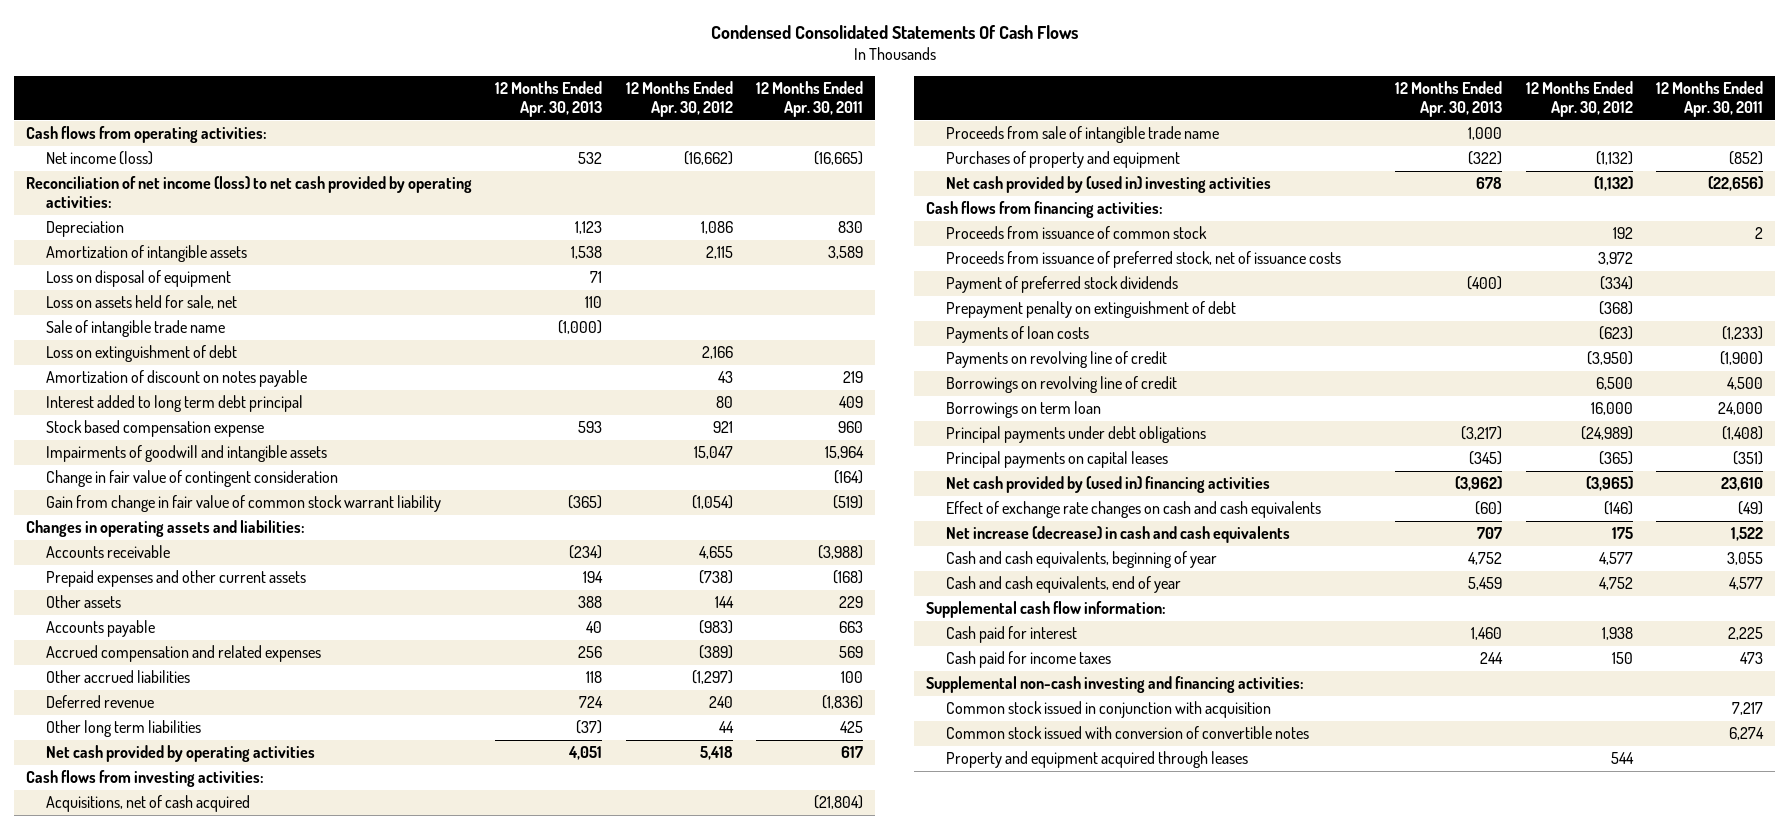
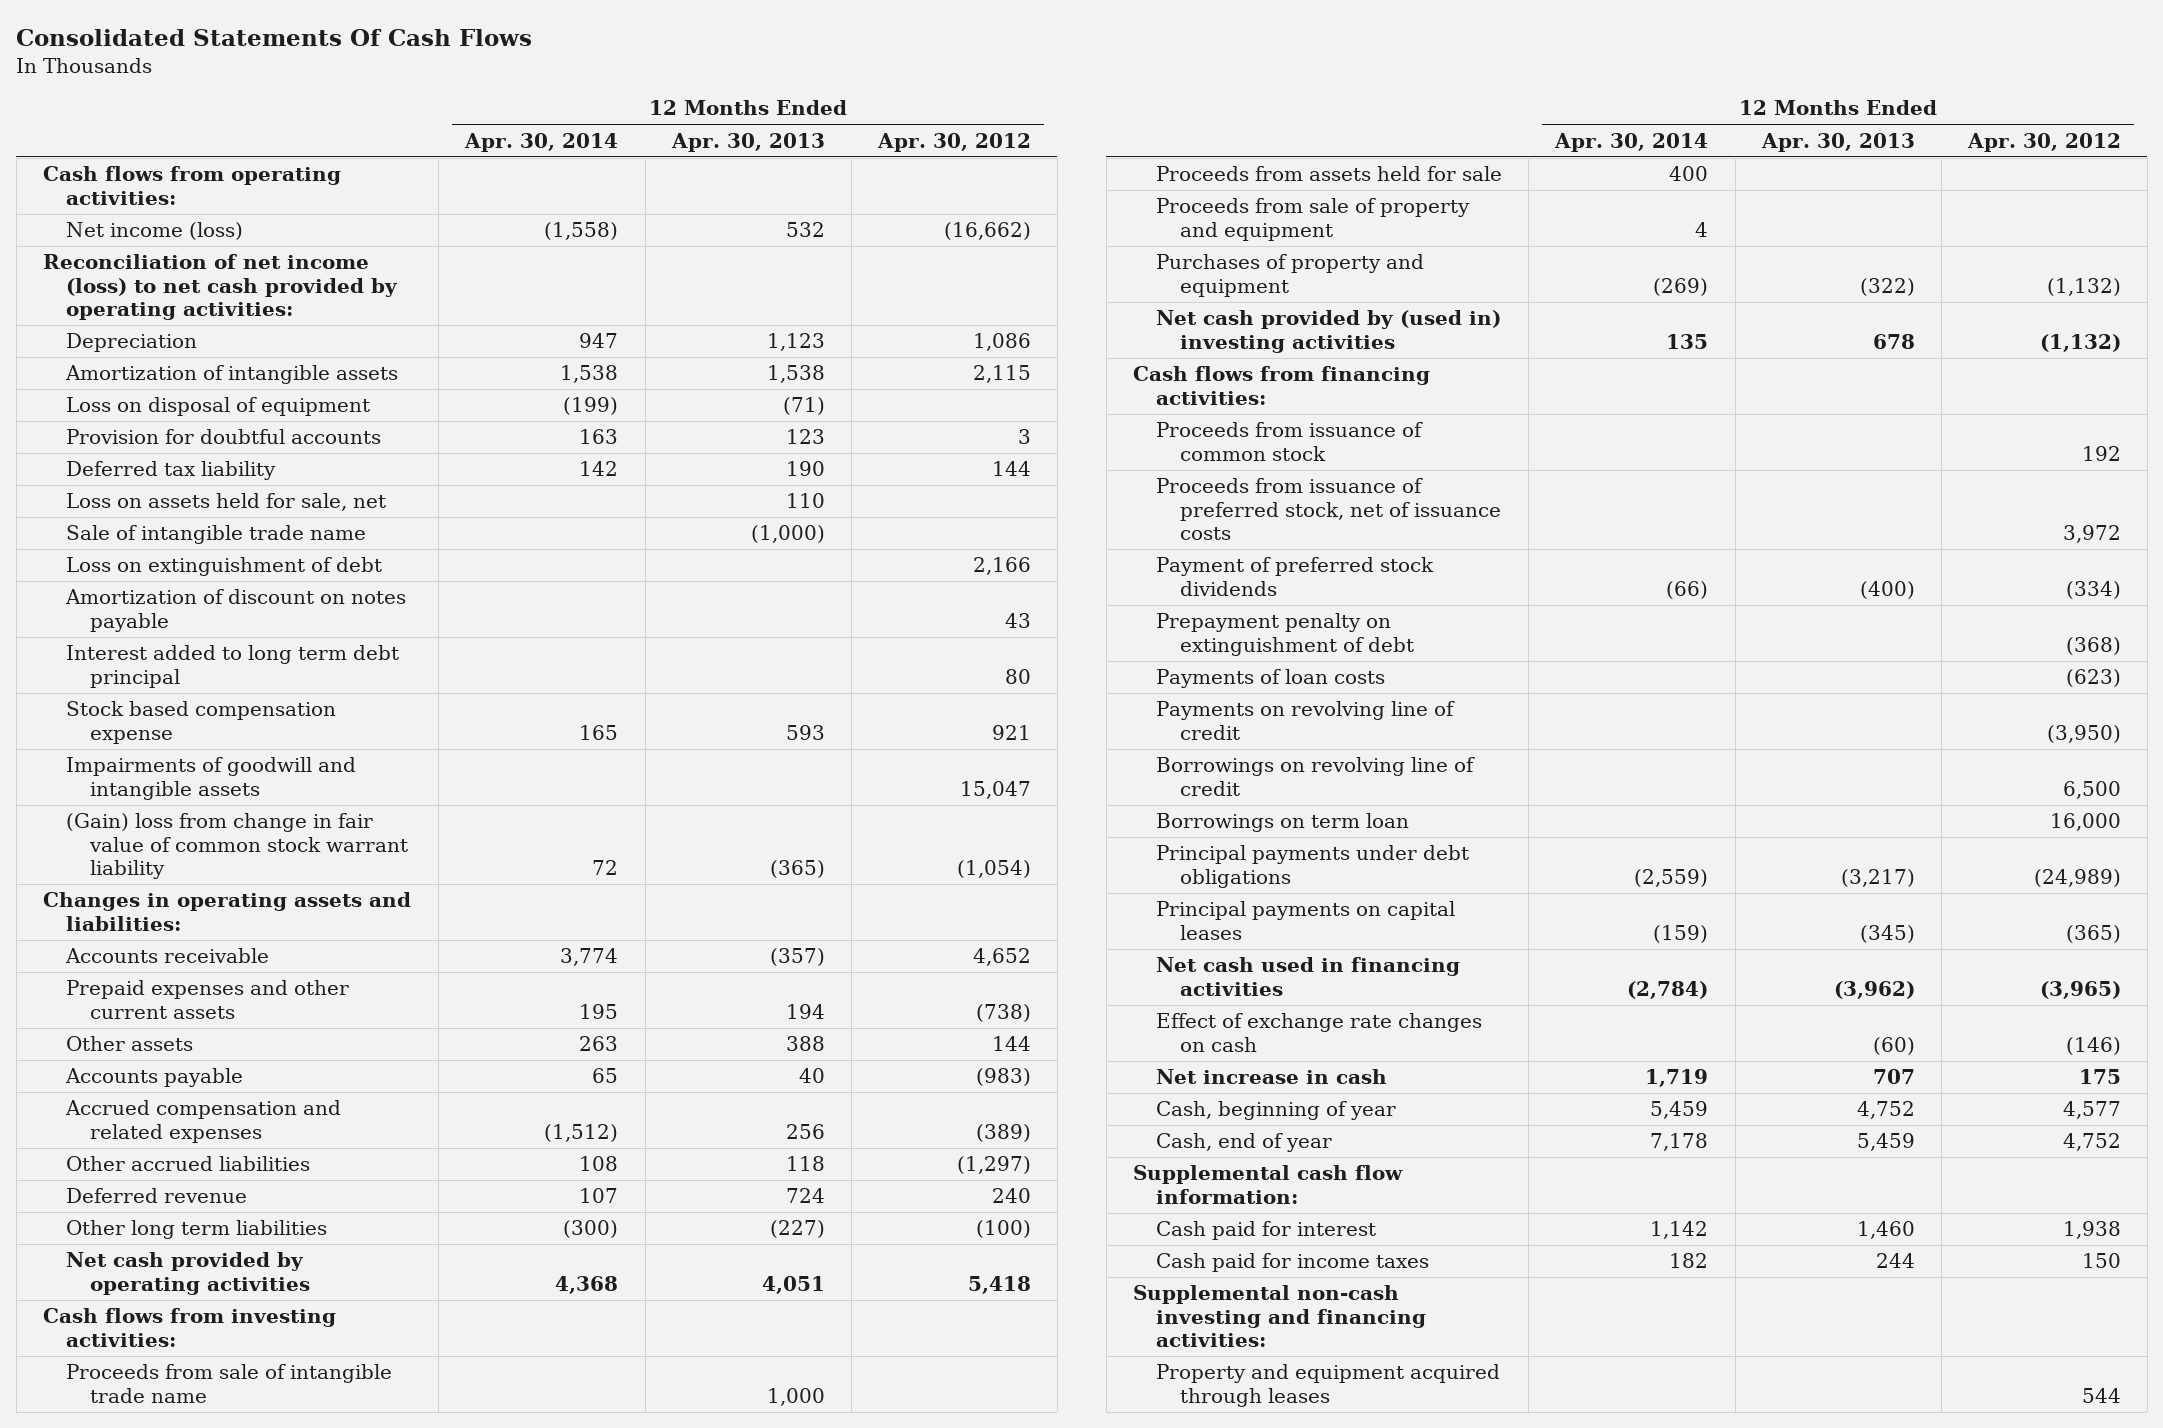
- Condensed Consolidated Statements Of Cash Flows
+ Consolidated Statements Of Cash Flows
- | 12 Months Ended Apr. 30, 2013 | 12 Months Ended Apr. 30, 2012 | 12 Months Ended Apr. 30, 2011
+ | 12 Months Ended Apr. 30, 2014 | 12 Months Ended Apr. 30, 2013 | 12 Months Ended Apr. 30, 2012
- Loss on disposal of equipment | 71 | |
+ Loss on disposal of equipment | (199) | (71) |
+ Provision for doubtful accounts | 163 | 123 | 3
+ Deferred tax liability | 142 | 190 | 144
- Change in fair value of contingent consideration | | | (164)
- Gain from change in fair value of common stock warrant liability | (365) | (1,054) | (519)
+ (Gain) loss from change in fair value of common stock warrant liability | 72 | (365) | (1,054)
- Accounts receivable | (234) | 4,655 | (3,988)
+ Accounts receivable | 3,774 | (357) | 4,652
- Other long term liabilities | (37) | 44 | 425
+ Other long term liabilities | (300) | (227) | (100)
- Acquisitions, net of cash acquired | | | (21,804)
+ Proceeds from assets held for sale | 400 | |
+ Proceeds from sale of property and equipment | 4 | |
- Net cash provided by (used in) financing activities | (3,962) | (3,965) | 23,610
- Effect of exchange rate changes on cash and cash equivalents | (60) | (146) | (49)
- Net increase (decrease) in cash and cash equivalents | 707 | 175 | 1,522
- Cash and cash equivalents, beginning of year | 4,752 | 4,577 | 3,055
- Cash and cash equivalents, end of year | 5,459 | 4,752 | 4,577
+ Net cash used in financing activities | (2,784) | (3,962) | (3,965)
+ Effect of exchange rate changes on cash | | (60) | (146)
+ Net increase in cash | 1,719 | 707 | 175
+ Cash, beginning of year | 5,459 | 4,752 | 4,577
+ Cash, end of year | 7,178 | 5,459 | 4,752
- Common stock issued in conjunction with acquisition | | | 7,217
- Common stock issued with conversion of convertible notes | | | 6,274

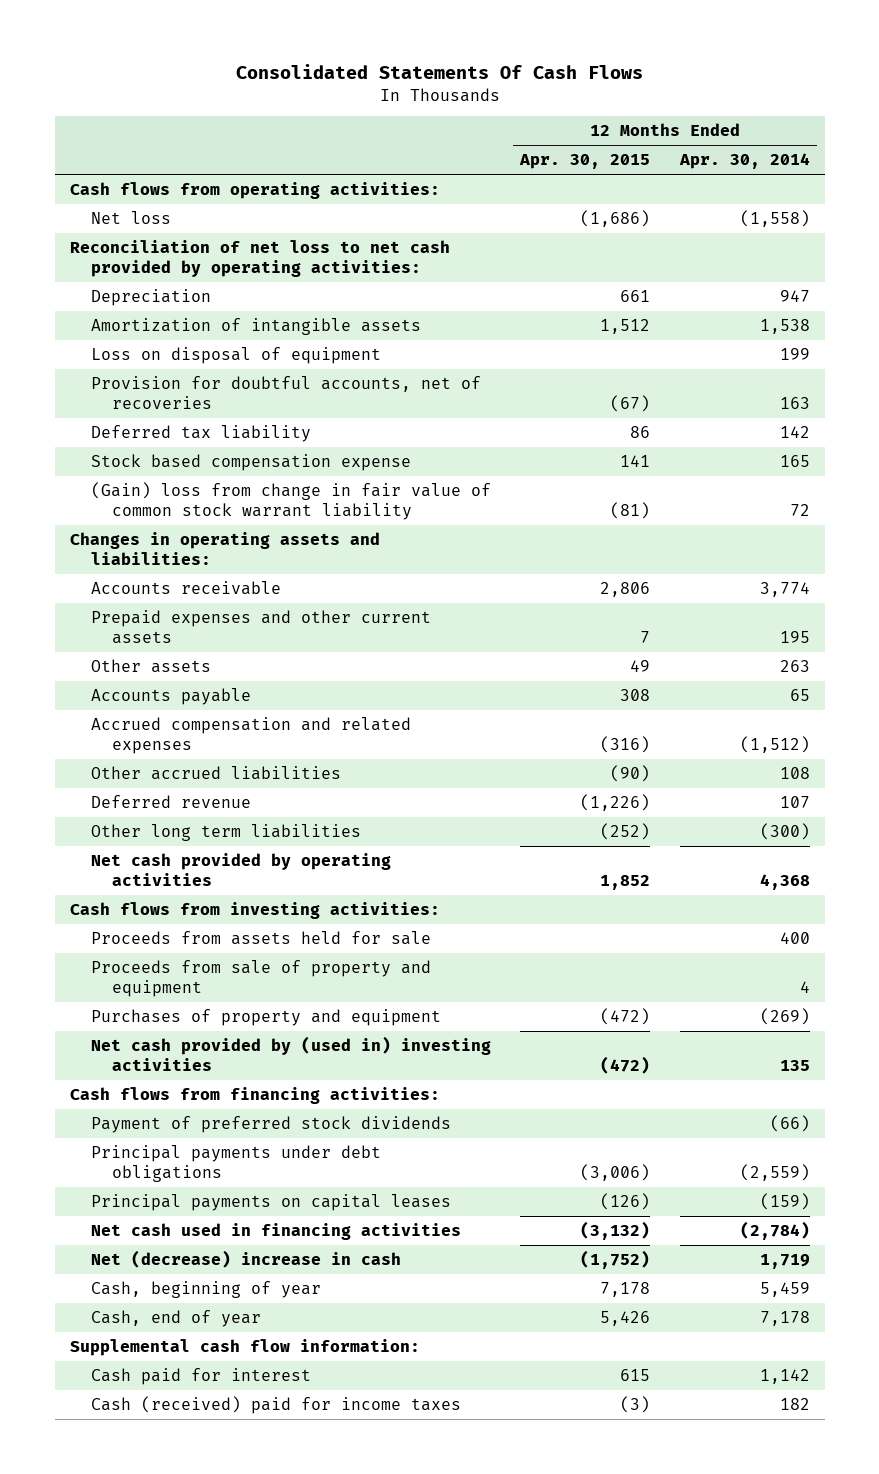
- | 12 Months Ended Apr. 30, 2014 | 12 Months Ended Apr. 30, 2013 | 12 Months Ended Apr. 30, 2012
+ | 12 Months Ended Apr. 30, 2015 | 12 Months Ended Apr. 30, 2014
- Net income (loss) | (1,558) | 532 | (16,662)
- Reconciliation of net income (loss) to net cash provided by operating activities:
+ Net loss | (1,686) | (1,558)
+ Reconciliation of net loss to net cash provided by operating activities:
- Loss on disposal of equipment | (199) | (71) |
- Provision for doubtful accounts | 163 | 123 | 3
+ Loss on disposal of equipment | | 199
+ Provision for doubtful accounts, net of recoveries | (67) | 163
- Loss on assets held for sale, net | | 110 |
- Sale of intangible trade name | | (1,000) |
- Loss on extinguishment of debt | | | 2,166
- Amortization of discount on notes payable | | | 43
- Interest added to long term debt principal | | | 80
- Impairments of goodwill and intangible assets | | | 15,047
- Proceeds from sale of intangible trade name | | 1,000 |
- Proceeds from issuance of common stock | | | 192
- Proceeds from issuance of preferred stock, net of issuance costs | | | 3,972
- Prepayment penalty on extinguishment of debt | | | (368)
- Payments of loan costs | | | (623)
- Payments on revolving line of credit | | | (3,950)
- Borrowings on revolving line of credit | | | 6,500
- Borrowings on term loan | | | 16,000
- Effect of exchange rate changes on cash | | (60) | (146)
- Net increase in cash | 1,719 | 707 | 175
+ Net (decrease) increase in cash | (1,752) | 1,719
- Cash paid for income taxes | 182 | 244 | 150
- Supplemental non-cash investing and financing activities:
- Property and equipment acquired through leases | | | 544
+ Cash (received) paid for income taxes | (3) | 182

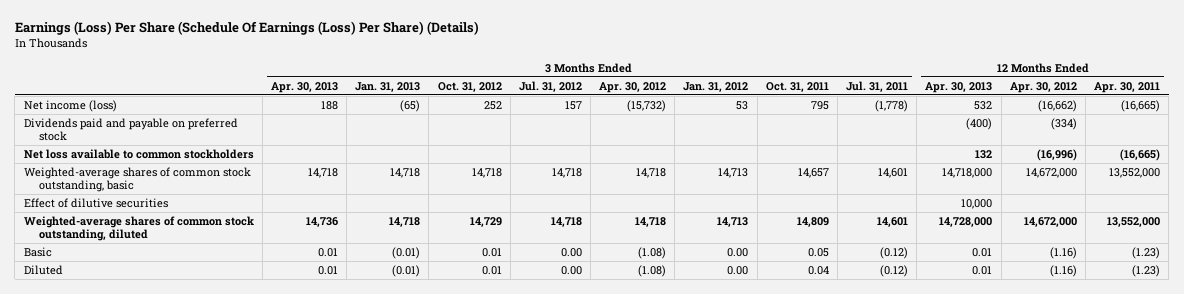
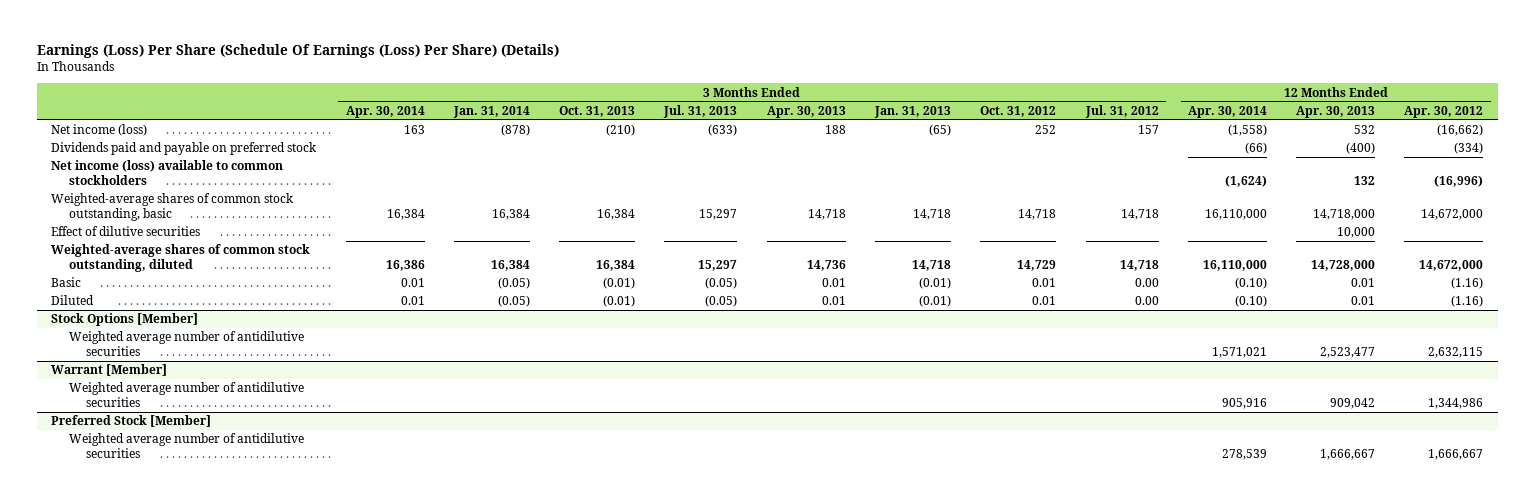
- | 3 Months Ended Apr. 30, 2013 | 3 Months Ended Jan. 31, 2013 | 3 Months Ended Oct. 31, 2012 | 3 Months Ended Jul. 31, 2012 | 3 Months Ended Apr. 30, 2012 | 3 Months Ended Jan. 31, 2012 | 3 Months Ended Oct. 31, 2011 | 3 Months Ended Jul. 31, 2011 | 12 Months Ended Apr. 30, 2013 | 12 Months Ended Apr. 30, 2012 | 12 Months Ended Apr. 30, 2011
+ | 3 Months Ended Apr. 30, 2014 | 3 Months Ended Jan. 31, 2014 | 3 Months Ended Oct. 31, 2013 | 3 Months Ended Jul. 31, 2013 | 3 Months Ended Apr. 30, 2013 | 3 Months Ended Jan. 31, 2013 | 3 Months Ended Oct. 31, 2012 | 3 Months Ended Jul. 31, 2012 | 12 Months Ended Apr. 30, 2014 | 12 Months Ended Apr. 30, 2013 | 12 Months Ended Apr. 30, 2012
- Net loss available to common stockholders | | | | | | | | | 132 | (16,996) | (16,665)
+ Net income (loss) available to common stockholders | | | | | | | | | (1,624) | 132 | (16,996)
+ Stock Options [Member]
+ Weighted average number of antidilutive securities | | | | | | | | | 1,571,021 | 2,523,477 | 2,632,115
+ Warrant [Member]
+ Weighted average number of antidilutive securities | | | | | | | | | 905,916 | 909,042 | 1,344,986
+ Preferred Stock [Member]
+ Weighted average number of antidilutive securities | | | | | | | | | 278,539 | 1,666,667 | 1,666,667

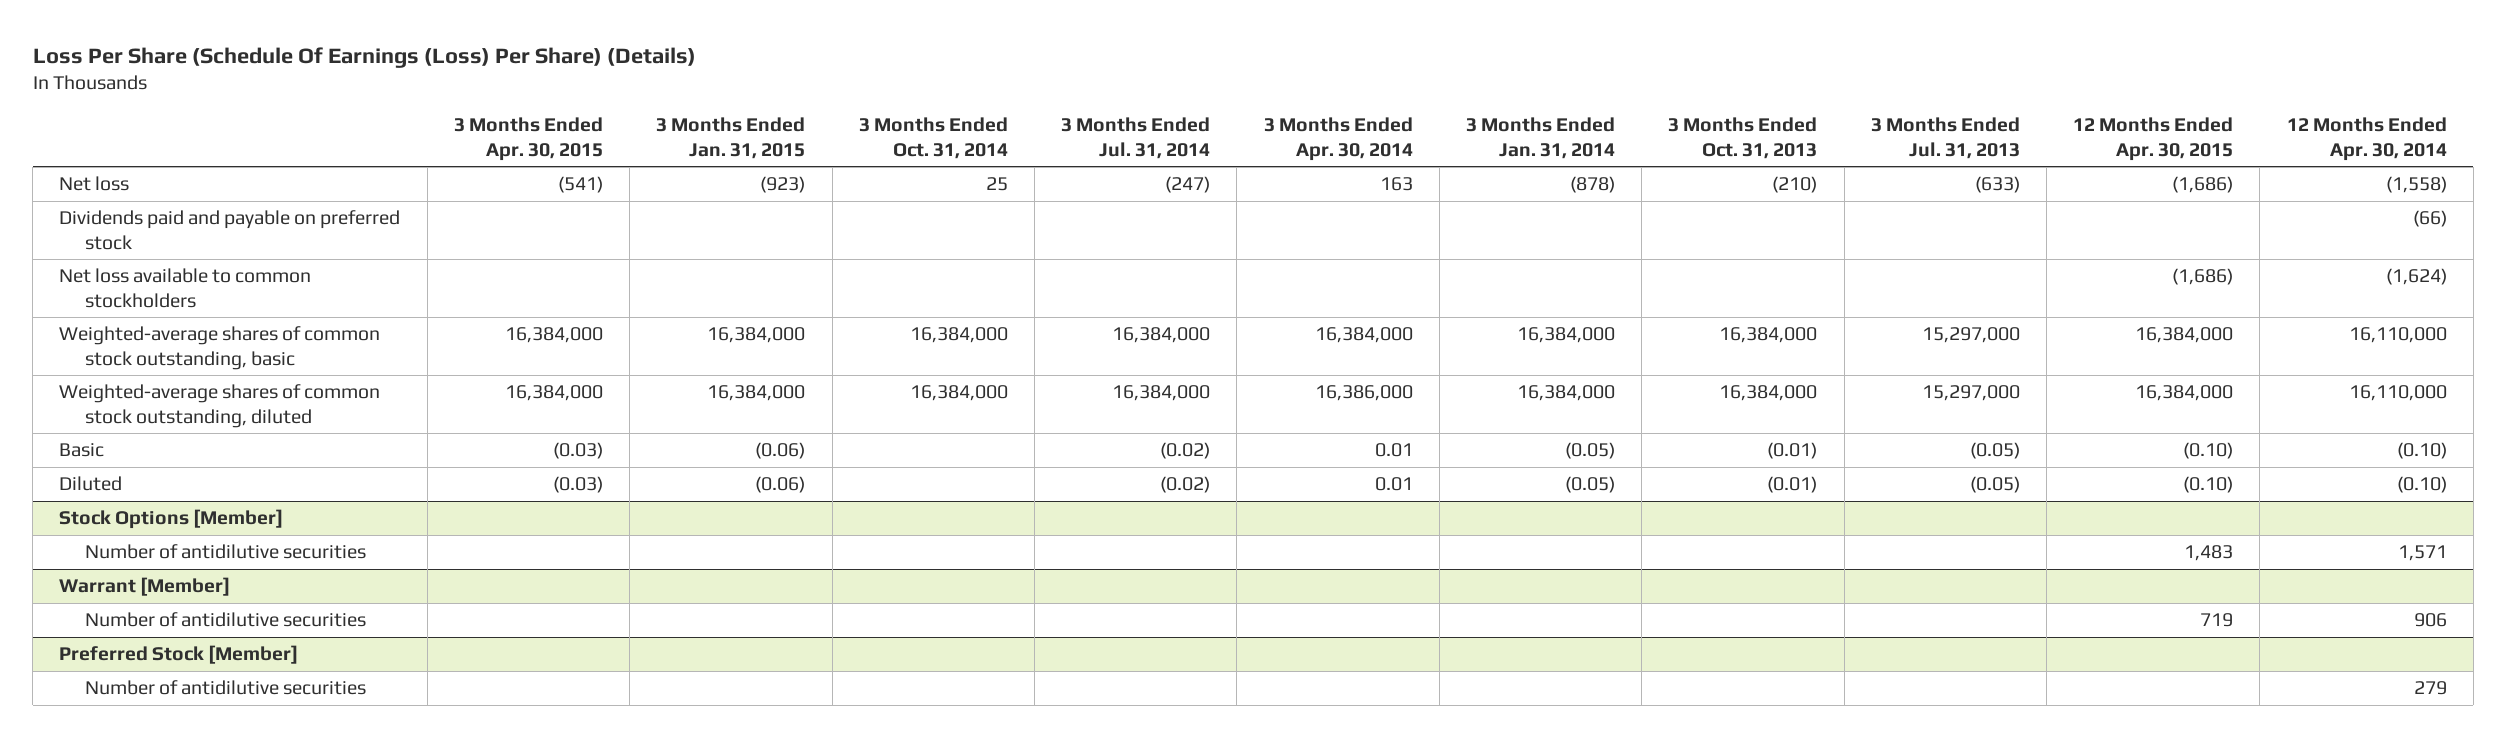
- Earnings (Loss) Per Share (Schedule Of Earnings (Loss) Per Share) (Details)
+ Loss Per Share (Schedule Of Earnings (Loss) Per Share) (Details)
- | 3 Months Ended Apr. 30, 2014 | 3 Months Ended Jan. 31, 2014 | 3 Months Ended Oct. 31, 2013 | 3 Months Ended Jul. 31, 2013 | 3 Months Ended Apr. 30, 2013 | 3 Months Ended Jan. 31, 2013 | 3 Months Ended Oct. 31, 2012 | 3 Months Ended Jul. 31, 2012 | 12 Months Ended Apr. 30, 2014 | 12 Months Ended Apr. 30, 2013 | 12 Months Ended Apr. 30, 2012
+ | 3 Months Ended Apr. 30, 2015 | 3 Months Ended Jan. 31, 2015 | 3 Months Ended Oct. 31, 2014 | 3 Months Ended Jul. 31, 2014 | 3 Months Ended Apr. 30, 2014 | 3 Months Ended Jan. 31, 2014 | 3 Months Ended Oct. 31, 2013 | 3 Months Ended Jul. 31, 2013 | 12 Months Ended Apr. 30, 2015 | 12 Months Ended Apr. 30, 2014
- Net income (loss) | 163 | (878) | (210) | (633) | 188 | (65) | 252 | 157 | (1,558) | 532 | (16,662)
+ Net loss | (541) | (923) | 25 | (247) | 163 | (878) | (210) | (633) | (1,686) | (1,558)
- Net income (loss) available to common stockholders | | | | | | | | | (1,624) | 132 | (16,996)
- Weighted-average shares of common stock outstanding, basic | 16,384 | 16,384 | 16,384 | 15,297 | 14,718 | 14,718 | 14,718 | 14,718 | 16,110,000 | 14,718,000 | 14,672,000
- Effect of dilutive securities | | | | | | | | | | 10,000 |
- Weighted-average shares of common stock outstanding, diluted | 16,386 | 16,384 | 16,384 | 15,297 | 14,736 | 14,718 | 14,729 | 14,718 | 16,110,000 | 14,728,000 | 14,672,000
+ Net loss available to common stockholders | | | | | | | | | (1,686) | (1,624)
+ Weighted-average shares of common stock outstanding, basic | 16,384,000 | 16,384,000 | 16,384,000 | 16,384,000 | 16,384,000 | 16,384,000 | 16,384,000 | 15,297,000 | 16,384,000 | 16,110,000
+ Weighted-average shares of common stock outstanding, diluted | 16,384,000 | 16,384,000 | 16,384,000 | 16,384,000 | 16,386,000 | 16,384,000 | 16,384,000 | 15,297,000 | 16,384,000 | 16,110,000
@ Stock Options [Member]
- Weighted average number of antidilutive securities | | | | | | | | | 1,571,021 | 2,523,477 | 2,632,115
+ Number of antidilutive securities | | | | | | | | | 1,483 | 1,571
@ Warrant [Member]
- Weighted average number of antidilutive securities | | | | | | | | | 905,916 | 909,042 | 1,344,986
+ Number of antidilutive securities | | | | | | | | | 719 | 906
@ Preferred Stock [Member]
- Weighted average number of antidilutive securities | | | | | | | | | 278,539 | 1,666,667 | 1,666,667
+ Number of antidilutive securities | | | | | | | | | | 279

